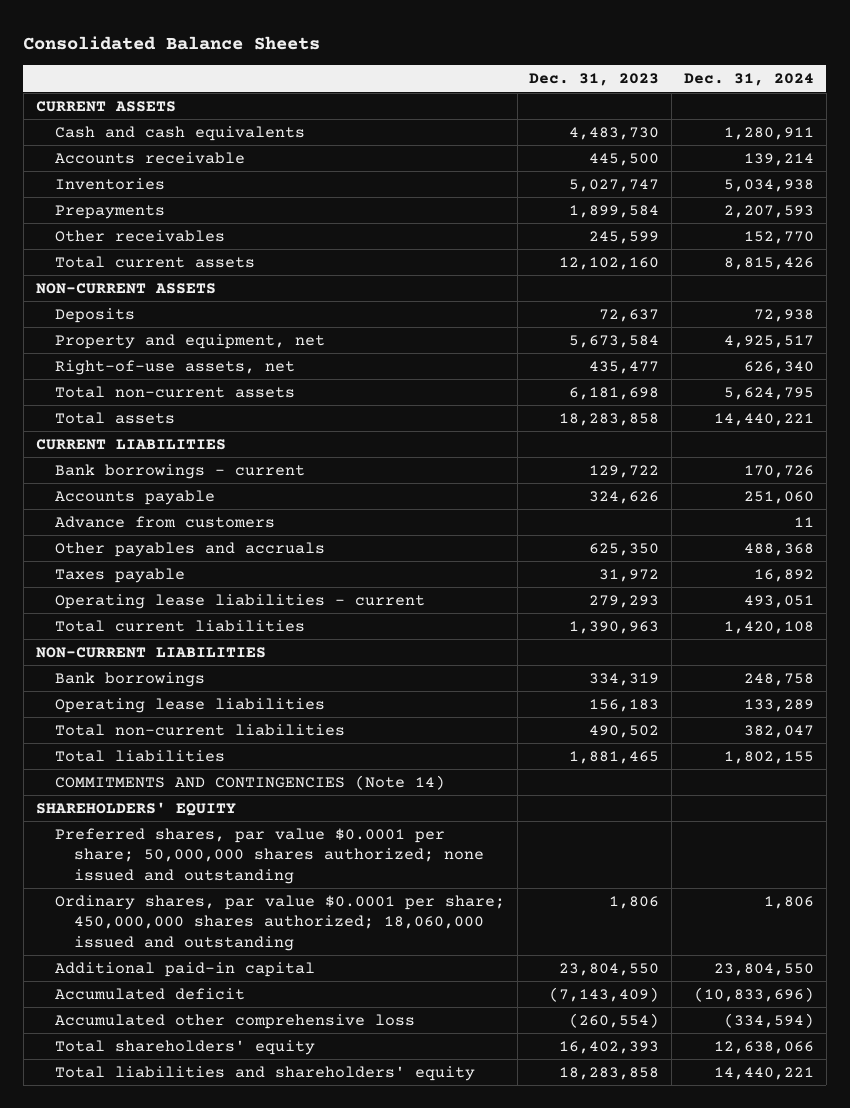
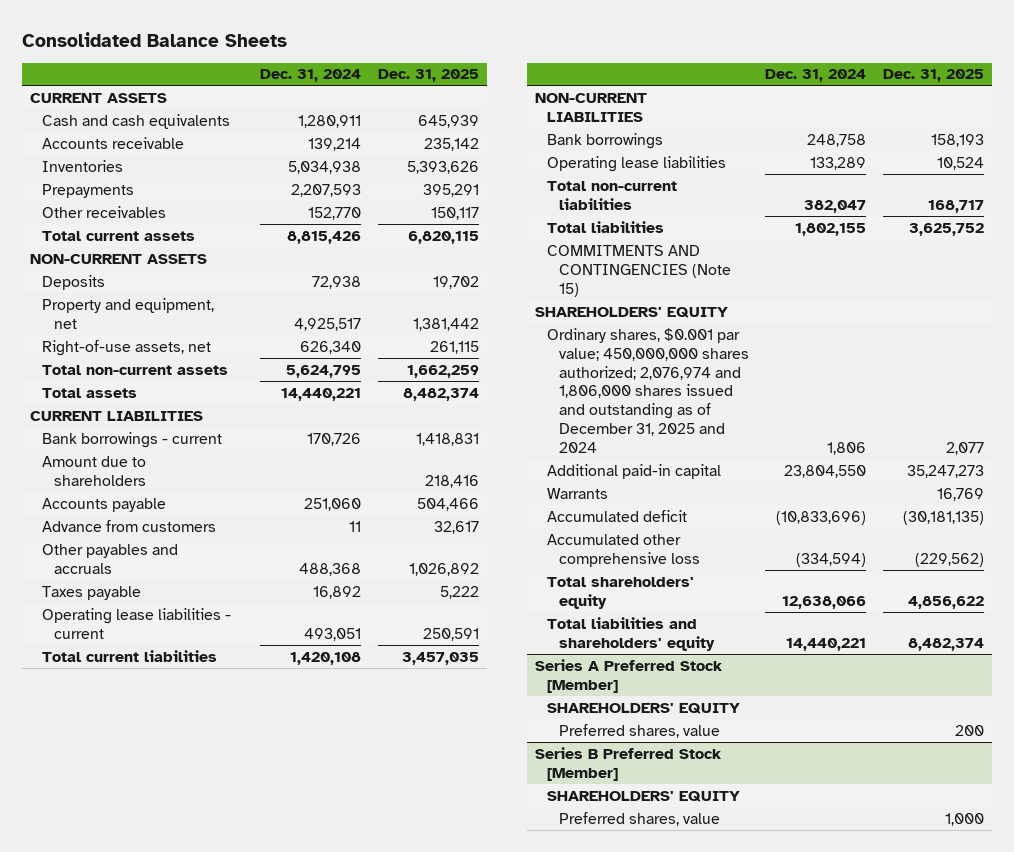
- | Dec. 31, 2023 | Dec. 31, 2024
+ | Dec. 31, 2024 | Dec. 31, 2025
+ Amount due to shareholders | | 218,416
- COMMITMENTS AND CONTINGENCIES (Note 14)
+ COMMITMENTS AND CONTINGENCIES (Note 15)
- Preferred shares, par value $0.0001 per share; 50,000,000 shares authorized; none issued and outstanding
- Ordinary shares, par value $0.0001 per share; 450,000,000 shares authorized; 18,060,000 issued and outstanding | 1,806 | 1,806
+ Ordinary shares, $0.001 par value; 450,000,000 shares authorized; 2,076,974 and 1,806,000 shares issued and outstanding as of December 31, 2025 and 2024 | 1,806 | 2,077
+ Warrants | | 16,769
+ Series A Preferred Stock [Member]
+ SHAREHOLDERS' EQUITY
+ Preferred shares, value | | 200
+ Series B Preferred Stock [Member]
+ SHAREHOLDERS' EQUITY
+ Preferred shares, value | | 1,000

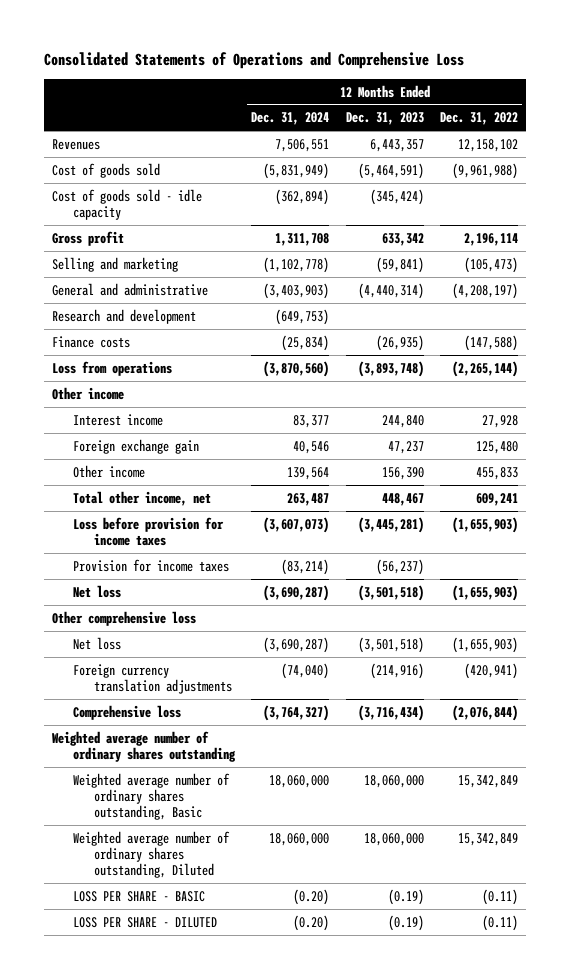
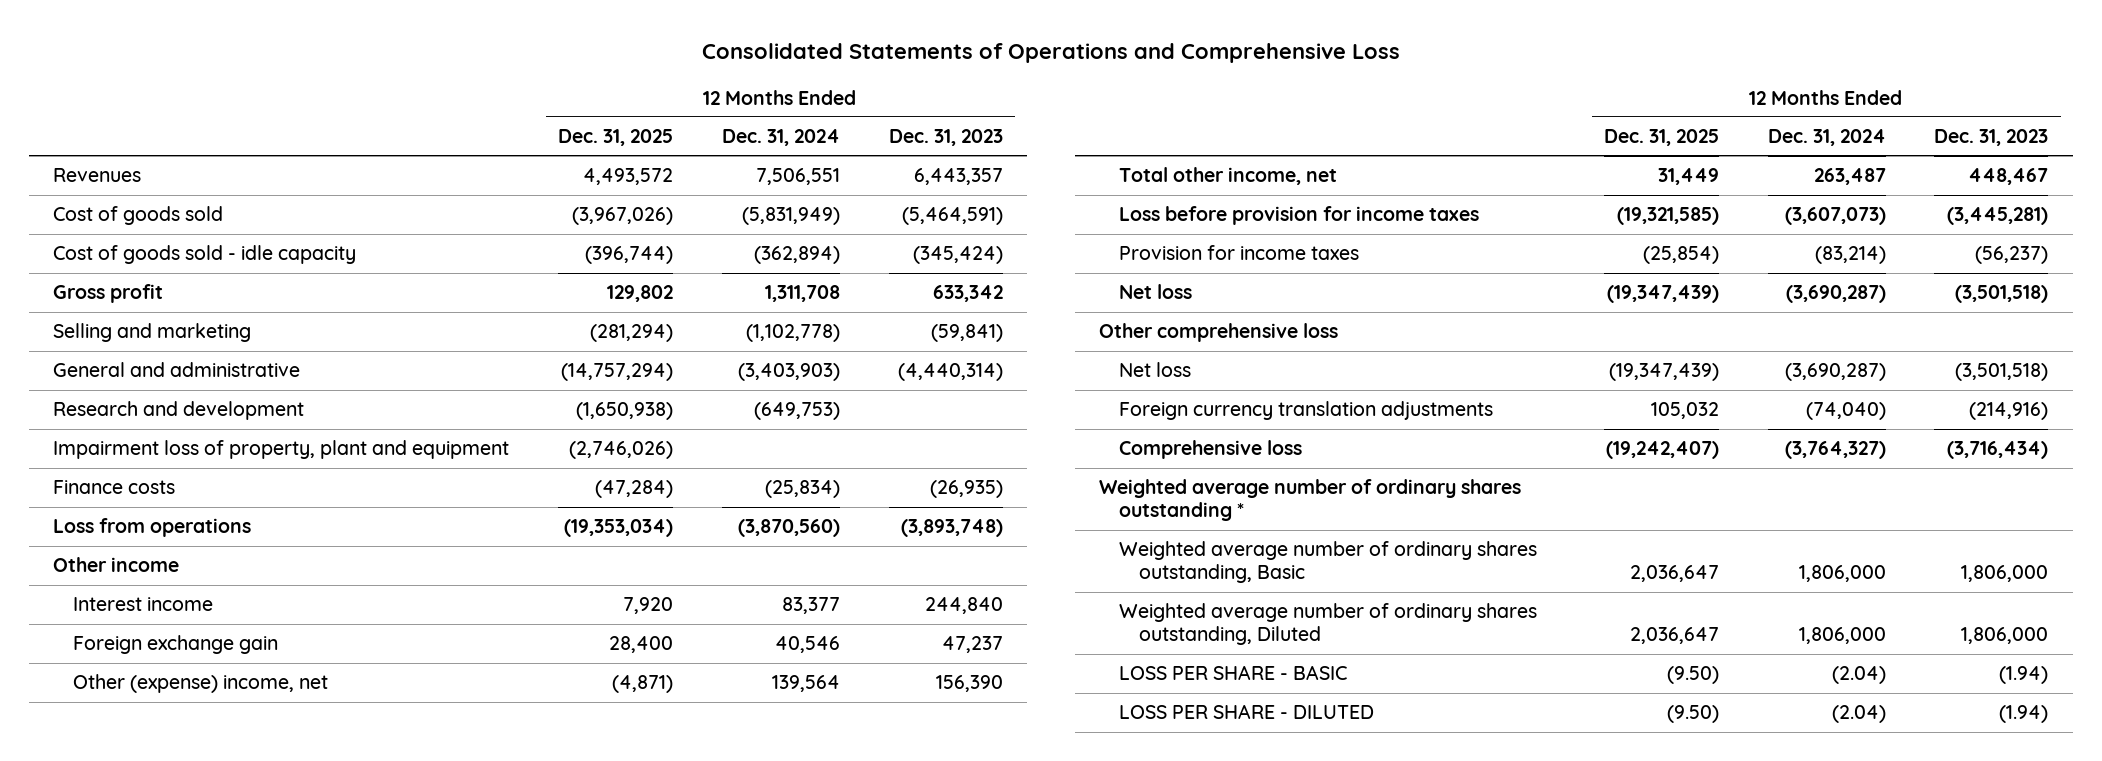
- | 12 Months Ended Dec. 31, 2024 | 12 Months Ended Dec. 31, 2023 | 12 Months Ended Dec. 31, 2022
+ | 12 Months Ended Dec. 31, 2025 | 12 Months Ended Dec. 31, 2024 | 12 Months Ended Dec. 31, 2023
+ Impairment loss of property, plant and equipment | (2,746,026) | |
- Other income | 139,564 | 156,390 | 455,833
+ Other (expense) income, net | (4,871) | 139,564 | 156,390
- Weighted average number of ordinary shares outstanding
- Weighted average number of ordinary shares outstanding, Basic | 18,060,000 | 18,060,000 | 15,342,849
- Weighted average number of ordinary shares outstanding, Diluted | 18,060,000 | 18,060,000 | 15,342,849
- LOSS PER SHARE - BASIC | (0.20) | (0.19) | (0.11)
- LOSS PER SHARE - DILUTED | (0.20) | (0.19) | (0.11)
+ Weighted average number of ordinary shares outstanding *
+ Weighted average number of ordinary shares outstanding, Basic | 2,036,647 | 1,806,000 | 1,806,000
+ Weighted average number of ordinary shares outstanding, Diluted | 2,036,647 | 1,806,000 | 1,806,000
+ LOSS PER SHARE - BASIC | (9.50) | (2.04) | (1.94)
+ LOSS PER SHARE - DILUTED | (9.50) | (2.04) | (1.94)

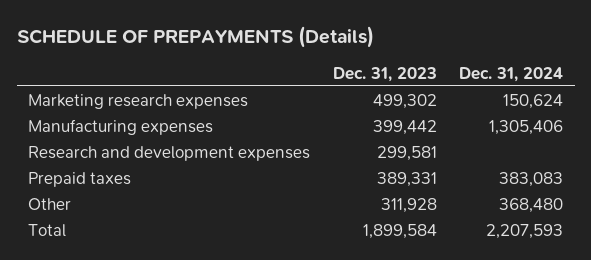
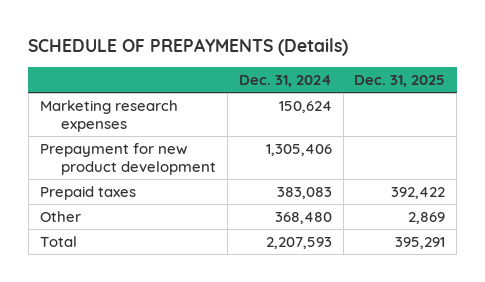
- | Dec. 31, 2023 | Dec. 31, 2024
+ | Dec. 31, 2024 | Dec. 31, 2025
- Manufacturing expenses | 399,442 | 1,305,406
- Research and development expenses | 299,581 |
+ Prepayment for new product development | 1,305,406 |

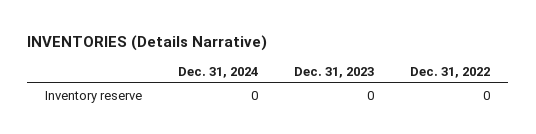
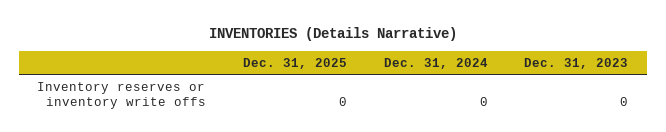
- | Dec. 31, 2024 | Dec. 31, 2023 | Dec. 31, 2022
+ | Dec. 31, 2025 | Dec. 31, 2024 | Dec. 31, 2023
- Inventory reserve | 0 | 0 | 0
+ Inventory reserves or inventory write offs | 0 | 0 | 0

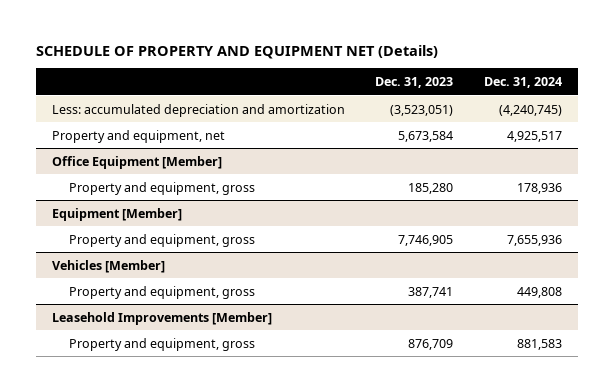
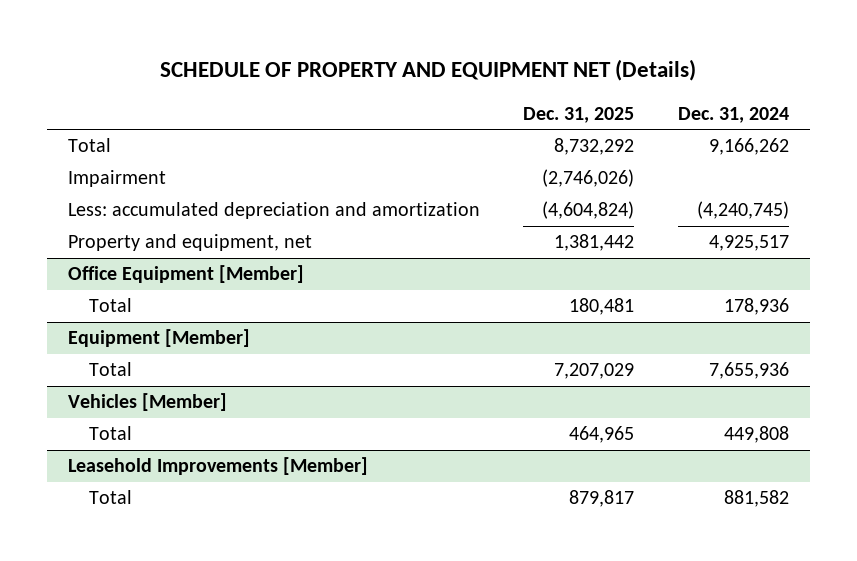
- | Dec. 31, 2023 | Dec. 31, 2024
+ | Dec. 31, 2025 | Dec. 31, 2024
+ Total | 8,732,292 | 9,166,262
+ Impairment | (2,746,026) |
@ Office Equipment [Member]
- Property and equipment, gross | 185,280 | 178,936
+ Total | 180,481 | 178,936
@ Equipment [Member]
- Property and equipment, gross | 7,746,905 | 7,655,936
+ Total | 7,207,029 | 7,655,936
@ Vehicles [Member]
- Property and equipment, gross | 387,741 | 449,808
+ Total | 464,965 | 449,808
@ Leasehold Improvements [Member]
- Property and equipment, gross | 876,709 | 881,583
+ Total | 879,817 | 881,582

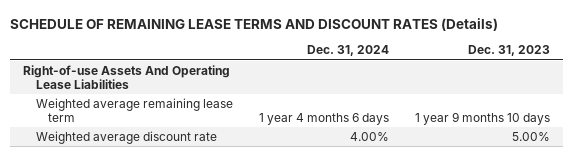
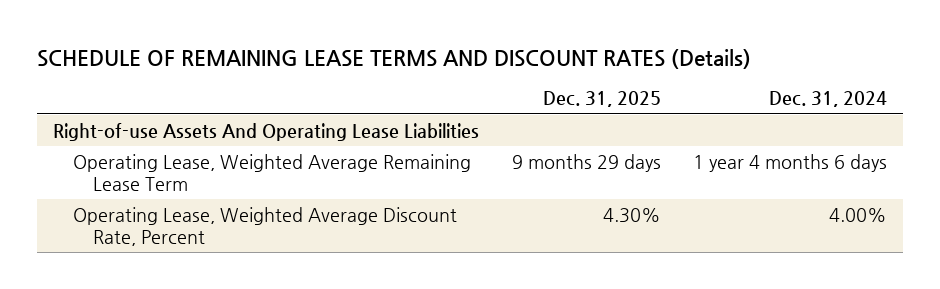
- | Dec. 31, 2024 | Dec. 31, 2023
+ | Dec. 31, 2025 | Dec. 31, 2024
- Weighted average remaining lease term | 1 year 4 months 6 days | 1 year 9 months 10 days
- Weighted average discount rate | 4.00% | 5.00%
+ Operating Lease, Weighted Average Remaining Lease Term | 9 months 29 days | 1 year 4 months 6 days
+ Operating Lease, Weighted Average Discount Rate, Percent | 4.30% | 4.00%

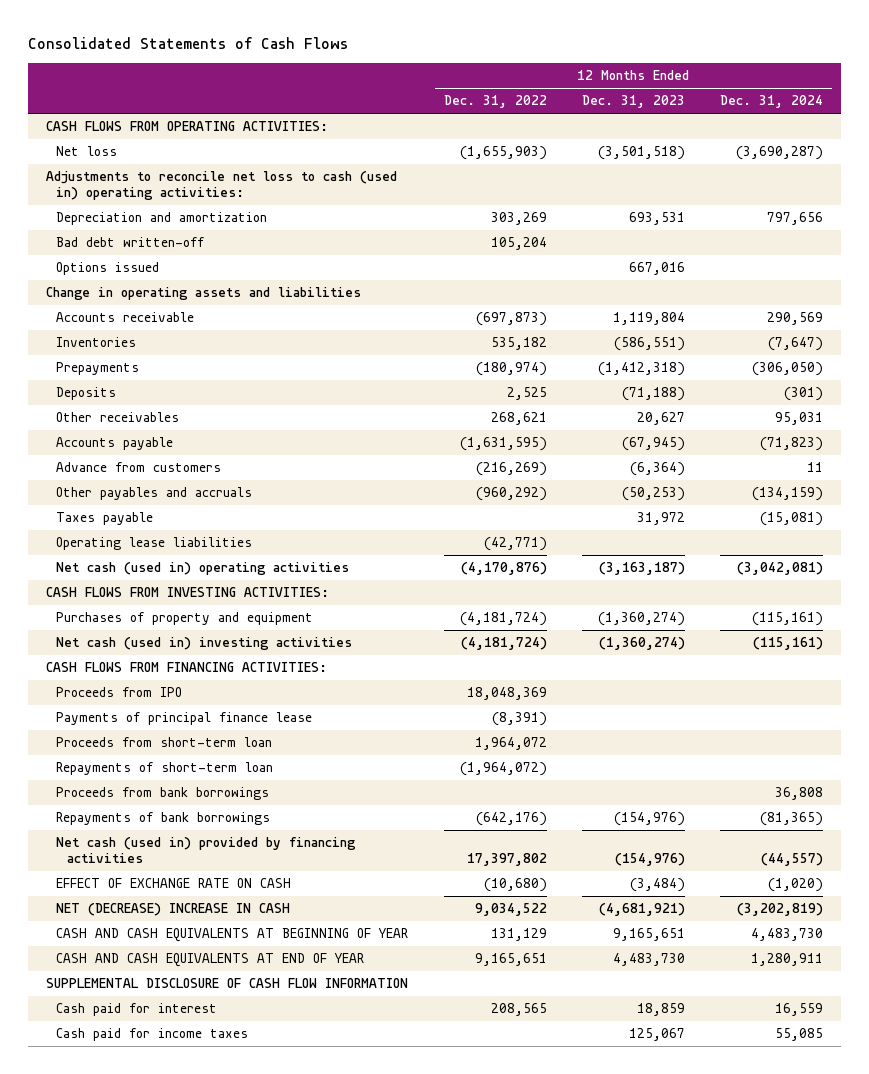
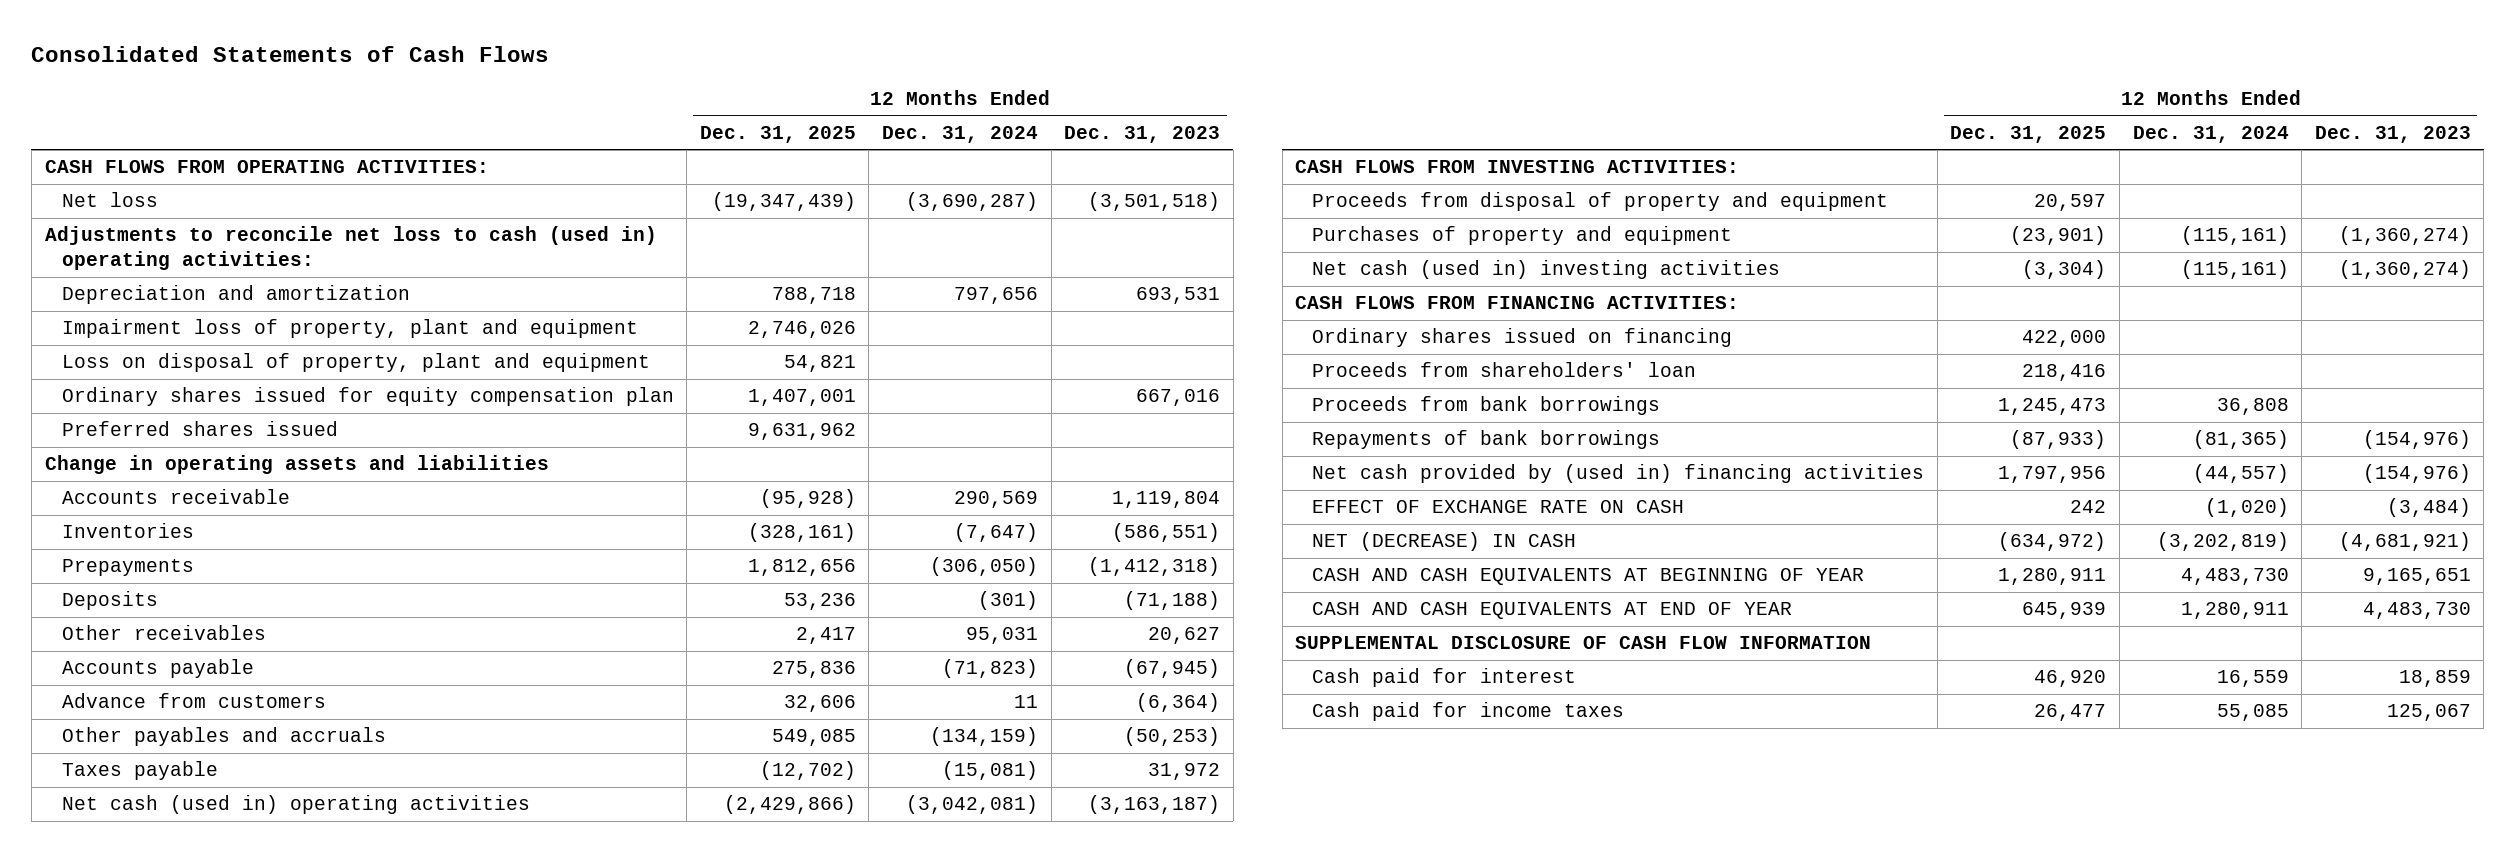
- | 12 Months Ended Dec. 31, 2022 | 12 Months Ended Dec. 31, 2023 | 12 Months Ended Dec. 31, 2024
+ | 12 Months Ended Dec. 31, 2025 | 12 Months Ended Dec. 31, 2024 | 12 Months Ended Dec. 31, 2023
- Bad debt written-off | 105,204 | |
- Options issued | | 667,016 |
+ Impairment loss of property, plant and equipment | 2,746,026 | |
+ Loss on disposal of property, plant and equipment | 54,821 | |
+ Ordinary shares issued for equity compensation plan | 1,407,001 | | 667,016
+ Preferred shares issued | 9,631,962 | |
- Operating lease liabilities | (42,771) | |
+ Proceeds from disposal of property and equipment | 20,597 | |
- Proceeds from IPO | 18,048,369 | |
- Payments of principal finance lease | (8,391) | |
- Proceeds from short-term loan | 1,964,072 | |
- Repayments of short-term loan | (1,964,072) | |
+ Ordinary shares issued on financing | 422,000 | |
+ Proceeds from shareholders' loan | 218,416 | |
- Net cash (used in) provided by financing activities | 17,397,802 | (154,976) | (44,557)
+ Net cash provided by (used in) financing activities | 1,797,956 | (44,557) | (154,976)
- NET (DECREASE) INCREASE IN CASH | 9,034,522 | (4,681,921) | (3,202,819)
+ NET (DECREASE) IN CASH | (634,972) | (3,202,819) | (4,681,921)

